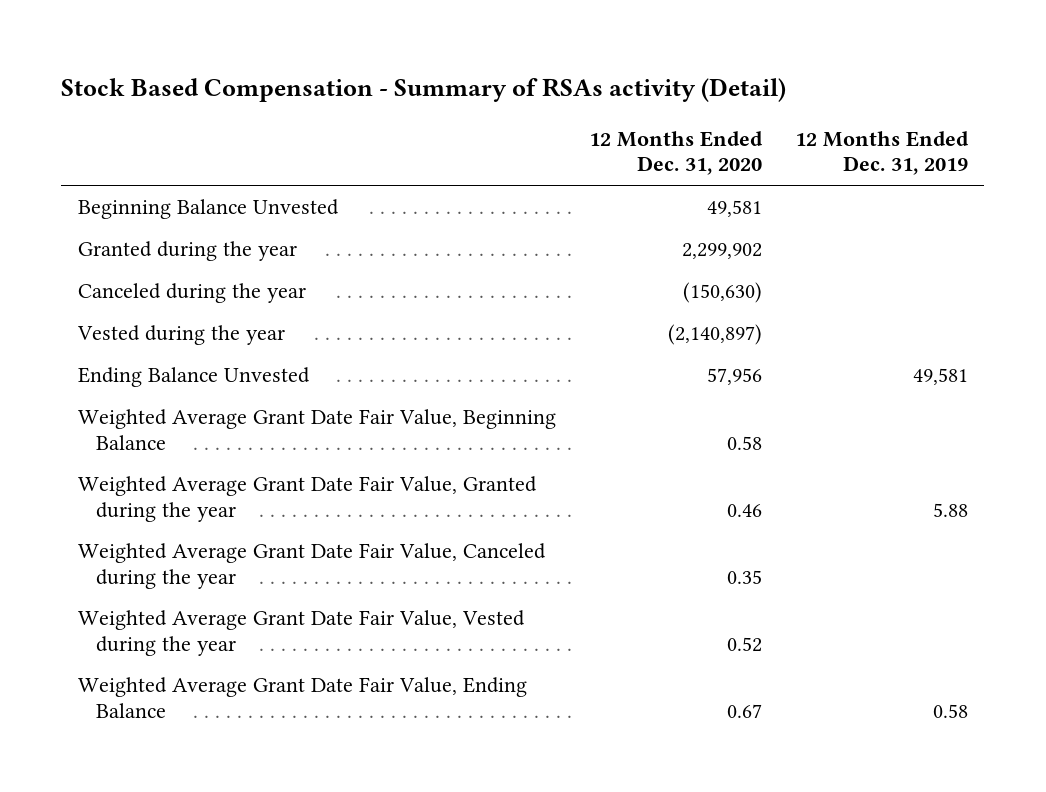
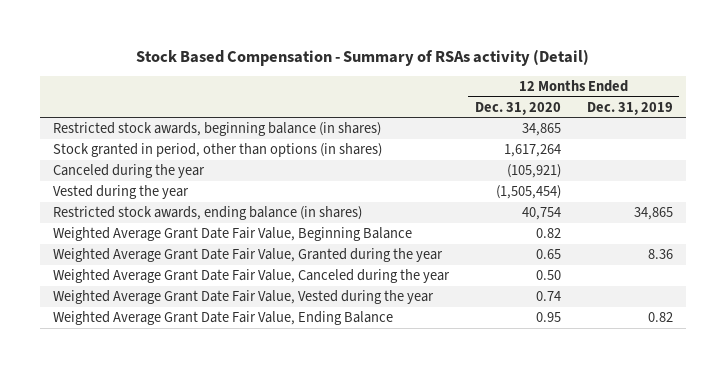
- Beginning Balance Unvested | 49,581 |
- Granted during the year | 2,299,902 |
- Canceled during the year | (150,630) |
- Vested during the year | (2,140,897) |
- Ending Balance Unvested | 57,956 | 49,581
- Weighted Average Grant Date Fair Value, Beginning Balance | 0.58 |
- Weighted Average Grant Date Fair Value, Granted during the year | 0.46 | 5.88
- Weighted Average Grant Date Fair Value, Canceled during the year | 0.35 |
- Weighted Average Grant Date Fair Value, Vested during the year | 0.52 |
- Weighted Average Grant Date Fair Value, Ending Balance | 0.67 | 0.58
+ Restricted stock awards, beginning balance (in shares) | 34,865 |
+ Stock granted in period, other than options (in shares) | 1,617,264 |
+ Canceled during the year | (105,921) |
+ Vested during the year | (1,505,454) |
+ Restricted stock awards, ending balance (in shares) | 40,754 | 34,865
+ Weighted Average Grant Date Fair Value, Beginning Balance | 0.82 |
+ Weighted Average Grant Date Fair Value, Granted during the year | 0.65 | 8.36
+ Weighted Average Grant Date Fair Value, Canceled during the year | 0.50 |
+ Weighted Average Grant Date Fair Value, Vested during the year | 0.74 |
+ Weighted Average Grant Date Fair Value, Ending Balance | 0.95 | 0.82

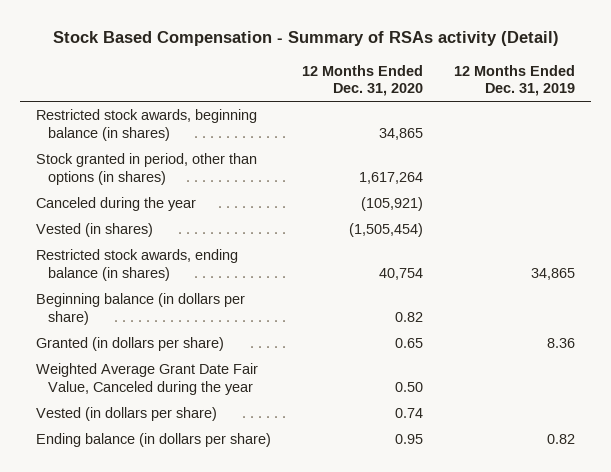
- Vested during the year | (1,505,454) |
+ Vested (in shares) | (1,505,454) |
- Weighted Average Grant Date Fair Value, Beginning Balance | 0.82 |
- Weighted Average Grant Date Fair Value, Granted during the year | 0.65 | 8.36
+ Beginning balance (in dollars per share) | 0.82 |
+ Granted (in dollars per share) | 0.65 | 8.36
- Weighted Average Grant Date Fair Value, Vested during the year | 0.74 |
- Weighted Average Grant Date Fair Value, Ending Balance | 0.95 | 0.82
+ Vested (in dollars per share) | 0.74 |
+ Ending balance (in dollars per share) | 0.95 | 0.82

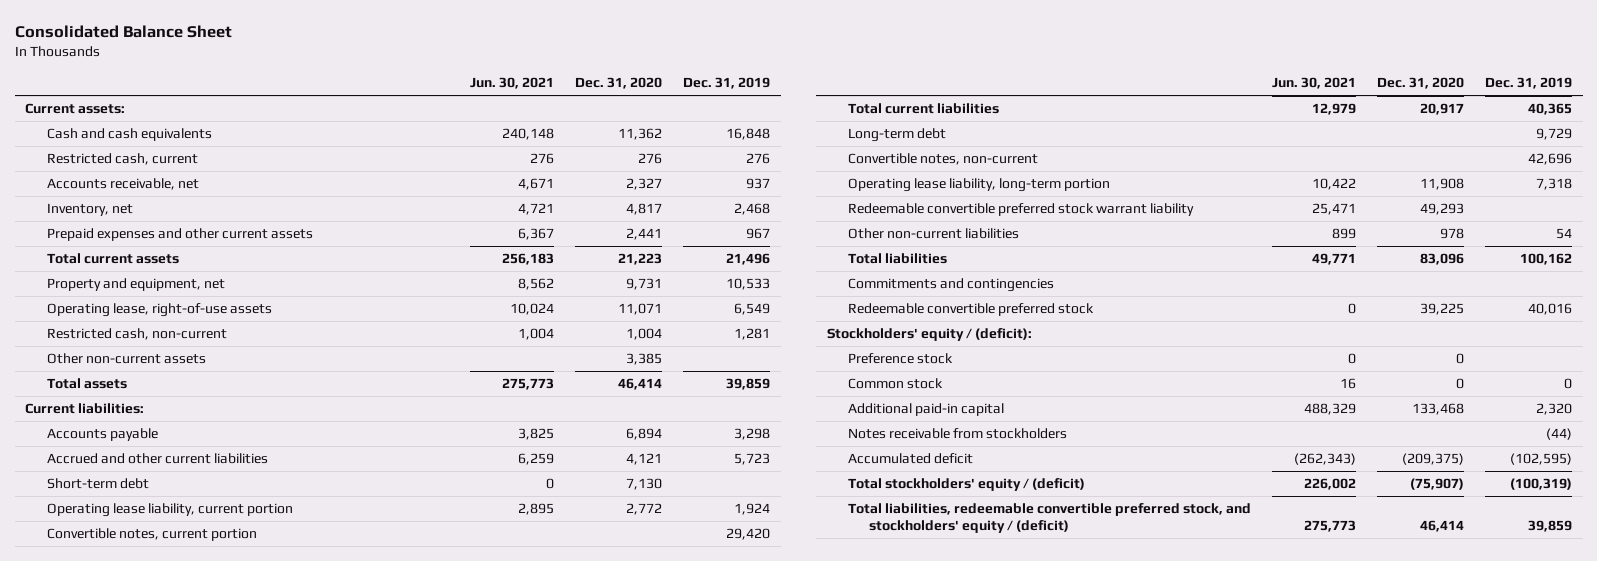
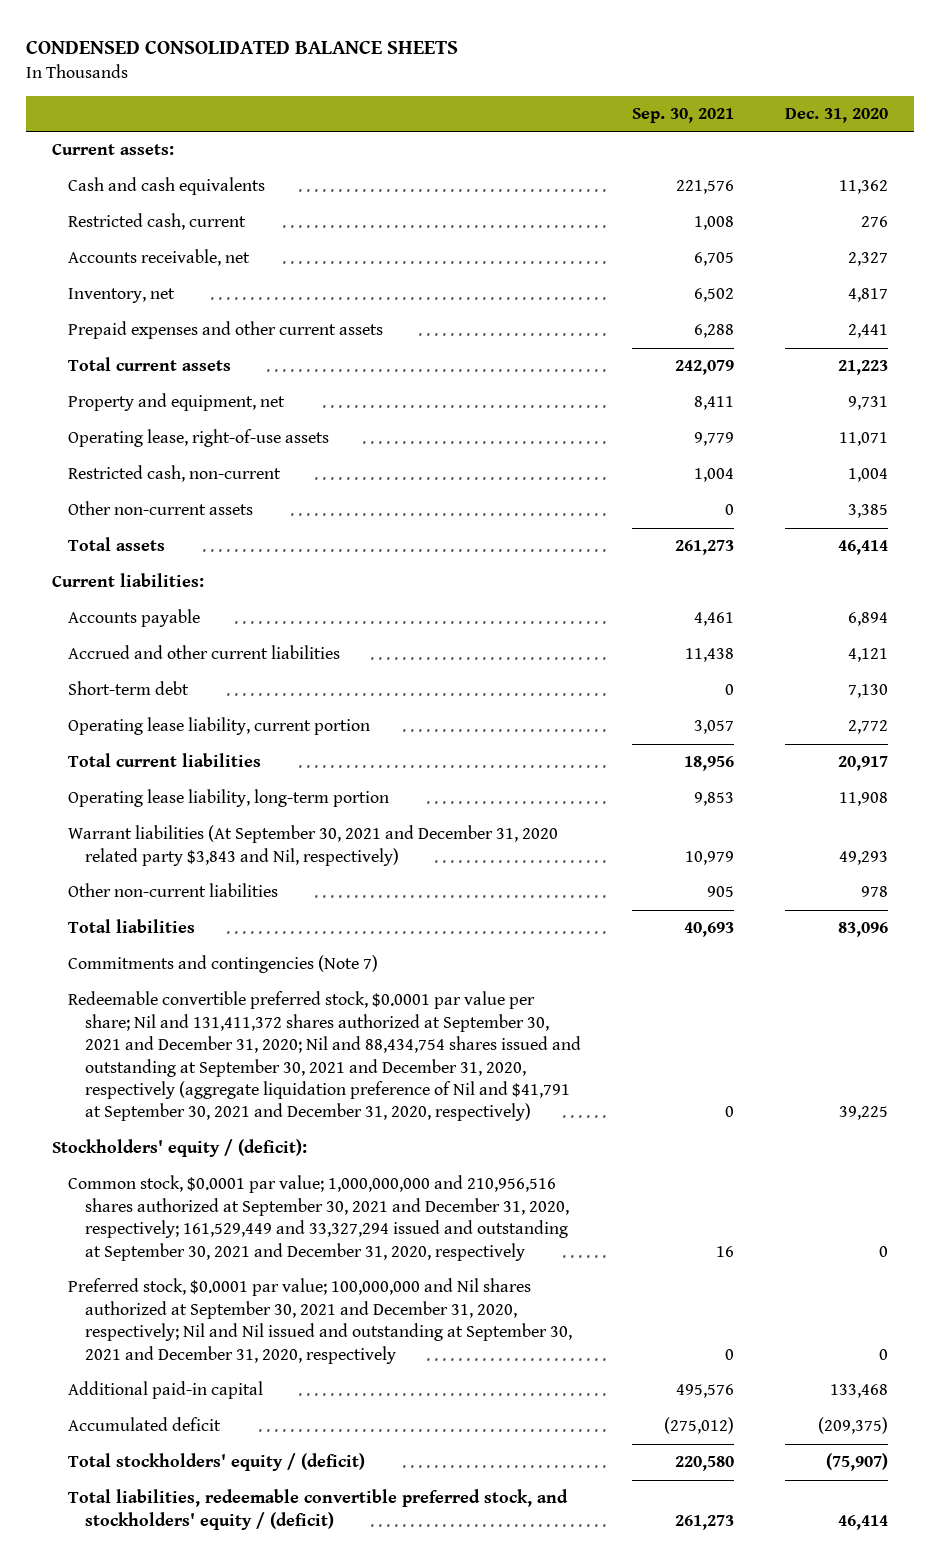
- Consolidated Balance Sheet
+ CONDENSED CONSOLIDATED BALANCE SHEETS
- | Jun. 30, 2021 | Dec. 31, 2020 | Dec. 31, 2019
+ | Sep. 30, 2021 | Dec. 31, 2020
- Convertible notes, current portion | | | 29,420
- Long-term debt | | | 9,729
- Convertible notes, non-current | | | 42,696
- Redeemable convertible preferred stock warrant liability | 25,471 | 49,293 |
+ Warrant liabilities (At September 30, 2021 and December 31, 2020 related party $3,843 and Nil, respectively) | 10,979 | 49,293
- Commitments and contingencies
- Redeemable convertible preferred stock | 0 | 39,225 | 40,016
+ Commitments and contingencies (Note 7)
+ Redeemable convertible preferred stock, $0.0001 par value per share; Nil and 131,411,372 shares authorized at September 30, 2021 and December 31, 2020; Nil and 88,434,754 shares issued and outstanding at September 30, 2021 and December 31, 2020, respectively (aggregate liquidation preference of Nil and $41,791 at September 30, 2021 and December 31, 2020, respectively) | 0 | 39,225
- Preference stock | 0 | 0 |
- Common stock | 16 | 0 | 0
+ Common stock, $0.0001 par value; 1,000,000,000 and 210,956,516 shares authorized at September 30, 2021 and December 31, 2020, respectively; 161,529,449 and 33,327,294 issued and outstanding at September 30, 2021 and December 31, 2020, respectively | 16 | 0
+ Preferred stock, $0.0001 par value; 100,000,000 and Nil shares authorized at September 30, 2021 and December 31, 2020, respectively; Nil and Nil issued and outstanding at September 30, 2021 and December 31, 2020, respectively | 0 | 0
- Notes receivable from stockholders | | | (44)

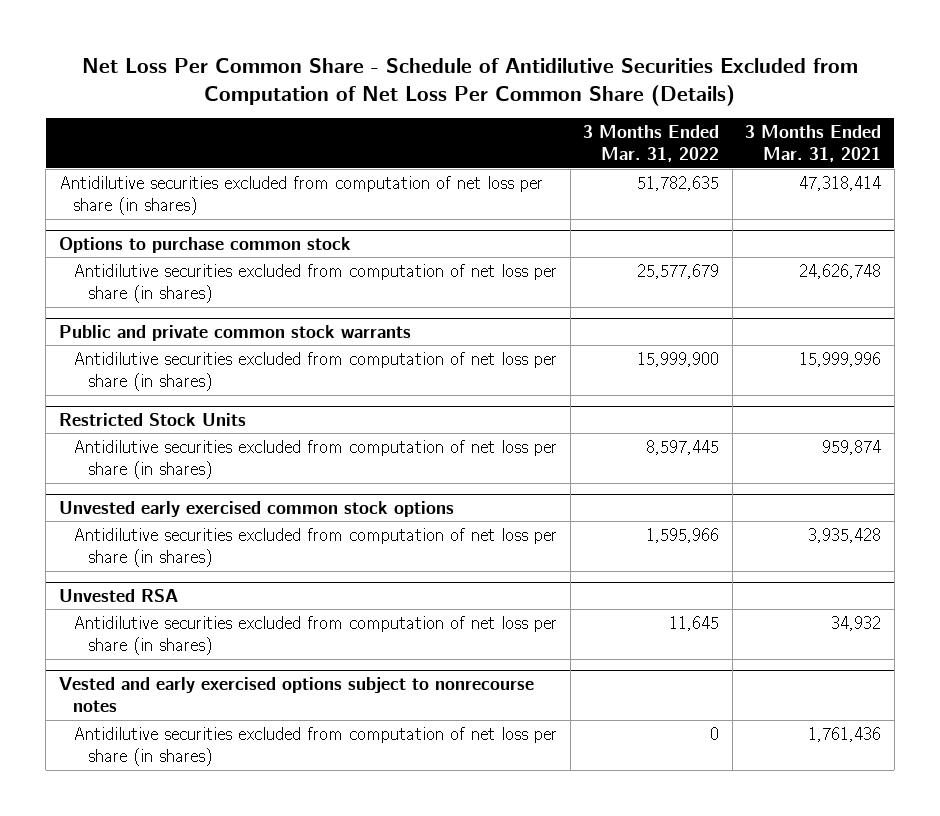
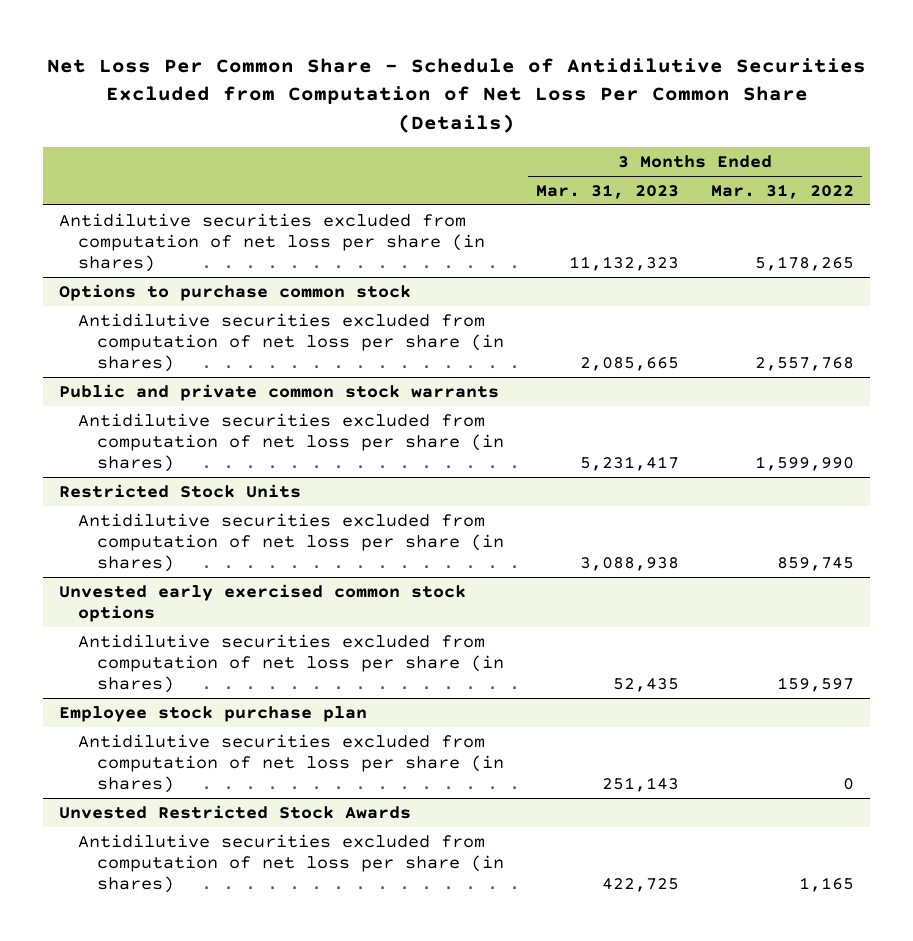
- | 3 Months Ended Mar. 31, 2022 | 3 Months Ended Mar. 31, 2021
+ | 3 Months Ended Mar. 31, 2023 | 3 Months Ended Mar. 31, 2022
- Antidilutive securities excluded from computation of net loss per share (in shares) | 51,782,635 | 47,318,414
+ Antidilutive securities excluded from computation of net loss per share (in shares) | 11,132,323 | 5,178,265
@ Options to purchase common stock
- Antidilutive securities excluded from computation of net loss per share (in shares) | 25,577,679 | 24,626,748
+ Antidilutive securities excluded from computation of net loss per share (in shares) | 2,085,665 | 2,557,768
@ Public and private common stock warrants
- Antidilutive securities excluded from computation of net loss per share (in shares) | 15,999,900 | 15,999,996
+ Antidilutive securities excluded from computation of net loss per share (in shares) | 5,231,417 | 1,599,990
@ Restricted Stock Units
- Antidilutive securities excluded from computation of net loss per share (in shares) | 8,597,445 | 959,874
+ Antidilutive securities excluded from computation of net loss per share (in shares) | 3,088,938 | 859,745
@ Unvested early exercised common stock options
- Antidilutive securities excluded from computation of net loss per share (in shares) | 1,595,966 | 3,935,428
- Unvested RSA
- Antidilutive securities excluded from computation of net loss per share (in shares) | 11,645 | 34,932
- Vested and early exercised options subject to nonrecourse notes
@ Unvested early exercised common stock options
+ Antidilutive securities excluded from computation of net loss per share (in shares) | 52,435 | 159,597
+ Employee stock purchase plan
+ Unvested Restricted Stock Awards
+ Antidilutive securities excluded from computation of net loss per share (in shares) | 422,725 | 1,165

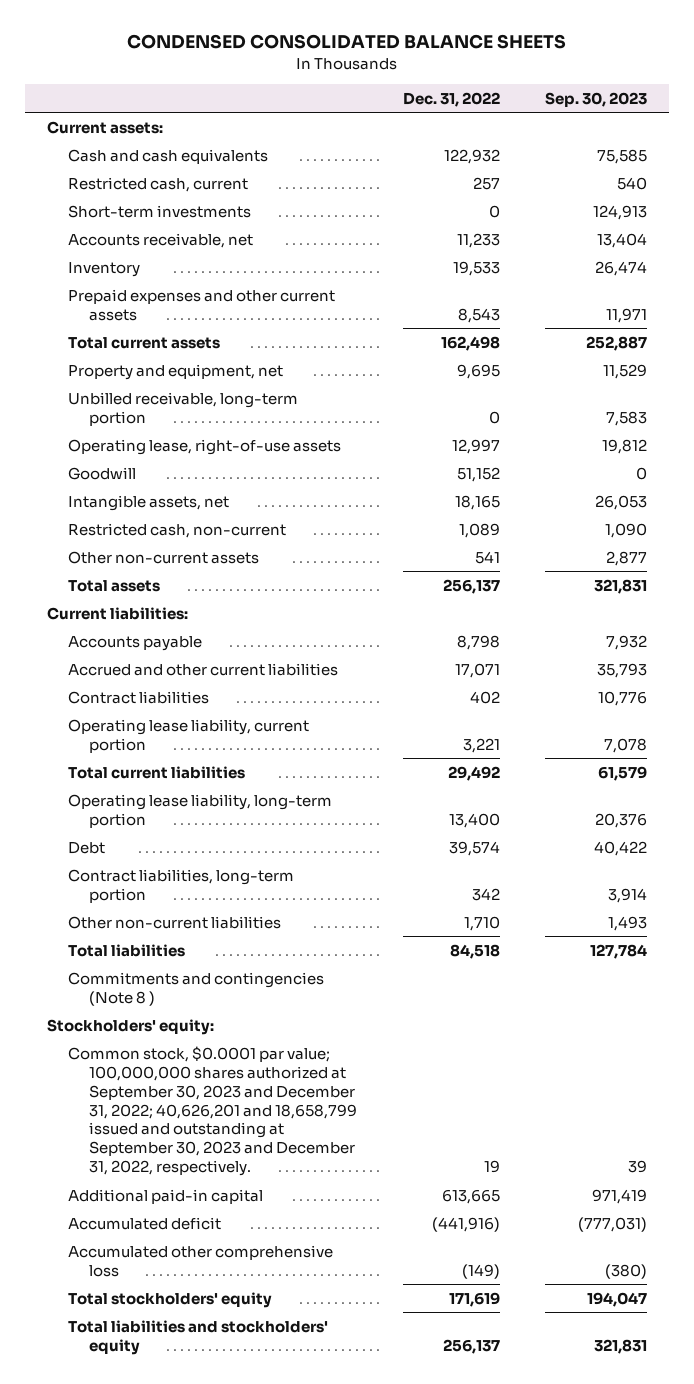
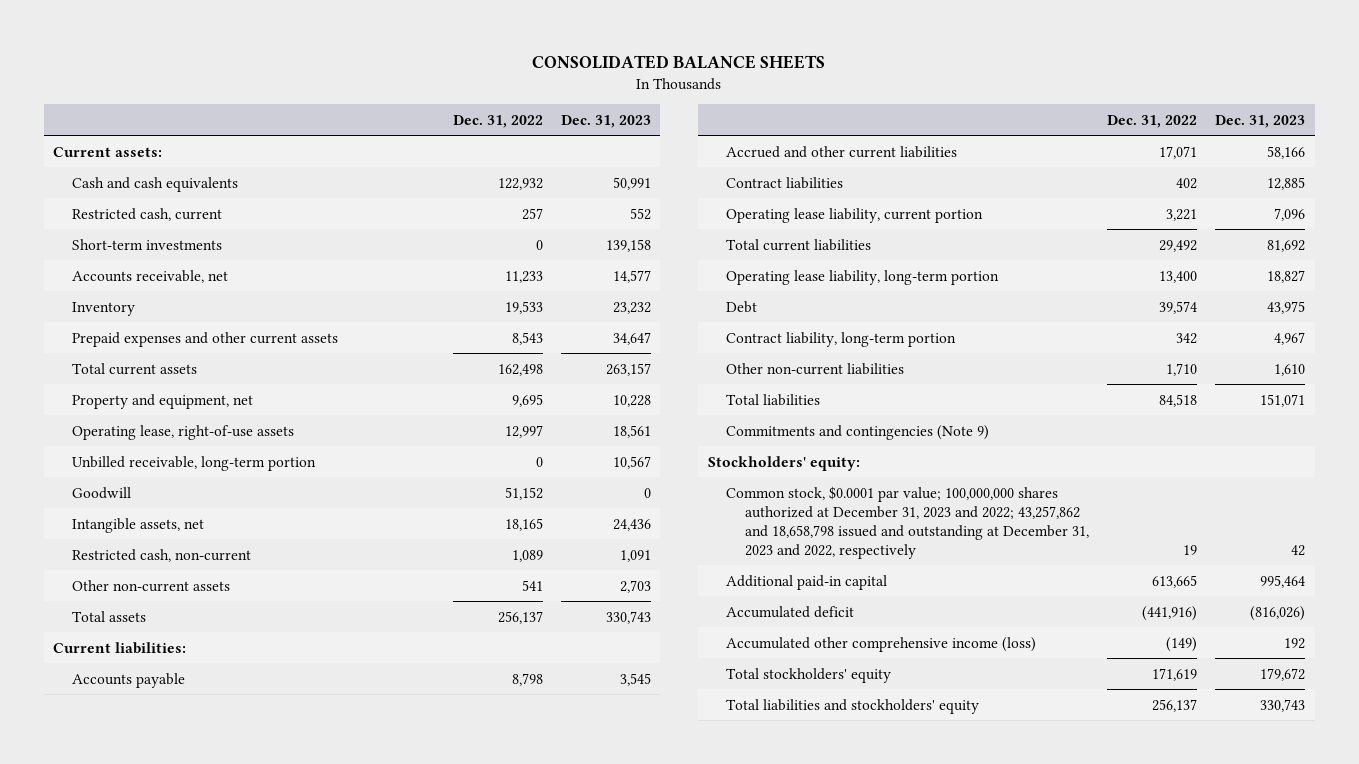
- CONDENSED CONSOLIDATED BALANCE SHEETS
+ CONSOLIDATED BALANCE SHEETS
- | Dec. 31, 2022 | Sep. 30, 2023
+ | Dec. 31, 2022 | Dec. 31, 2023
moved down: Unbilled receivable, long-term portion | 0 | 10,567
- Contract liabilities, long-term portion | 342 | 3,914
+ Contract liability, long-term portion | 342 | 4,967
- Commitments and contingencies (Note 8 )
+ Commitments and contingencies (Note 9)
- Common stock, $0.0001 par value; 100,000,000 shares authorized at September 30, 2023 and December 31, 2022; 40,626,201 and 18,658,799 issued and outstanding at September 30, 2023 and December 31, 2022, respectively. | 19 | 39
+ Common stock, $0.0001 par value; 100,000,000 shares authorized at December 31, 2023 and 2022; 43,257,862 and 18,658,798 issued and outstanding at December 31, 2023 and 2022, respectively | 19 | 42
- Accumulated other comprehensive loss | (149) | (380)
+ Accumulated other comprehensive income (loss) | (149) | 192

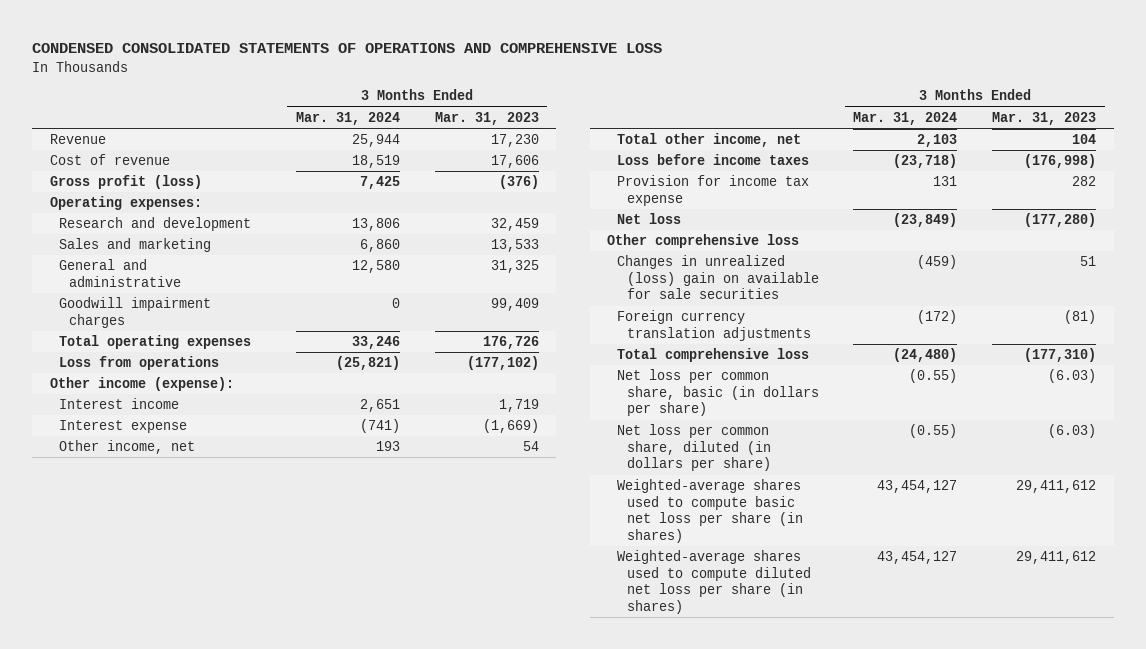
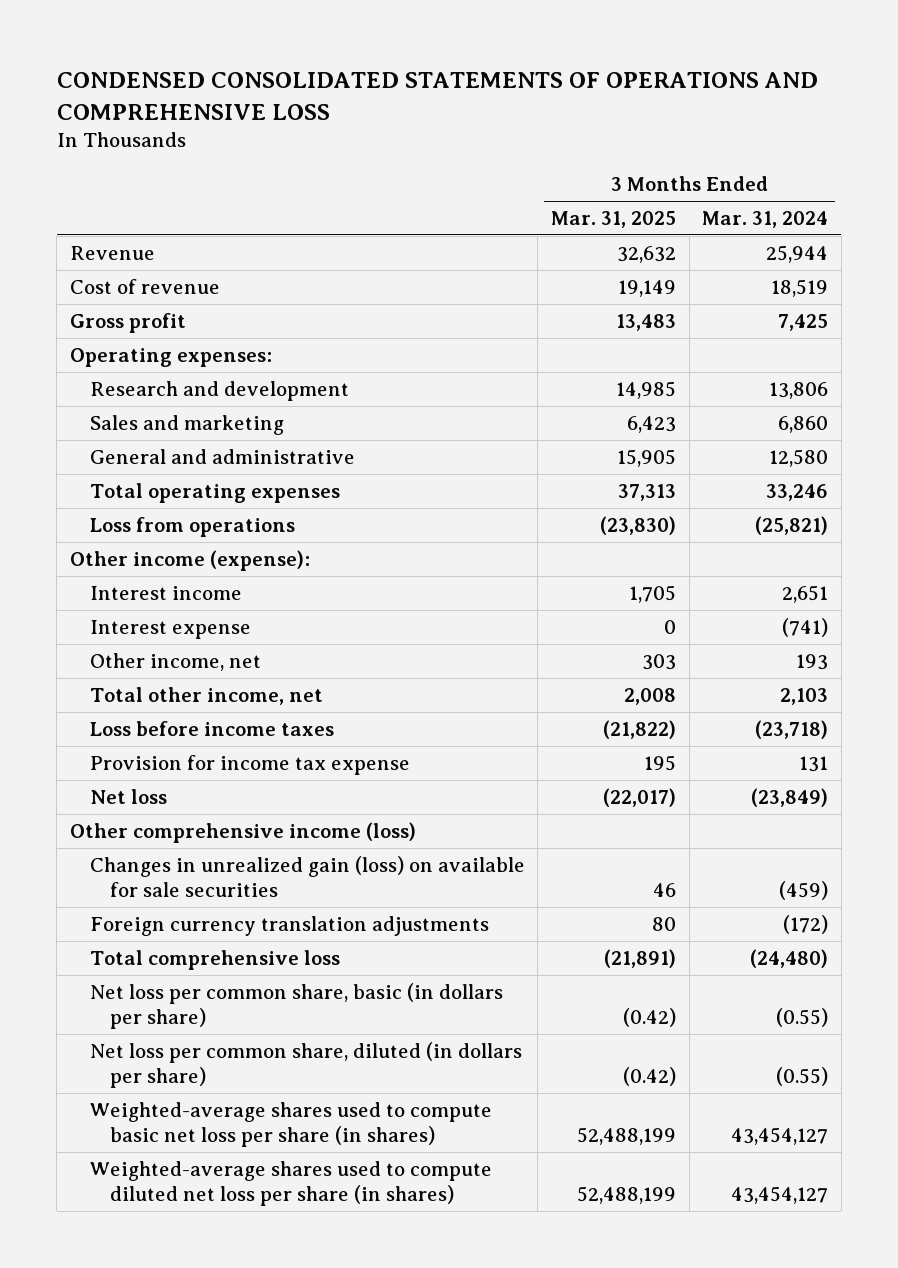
- | 3 Months Ended Mar. 31, 2024 | 3 Months Ended Mar. 31, 2023
+ | 3 Months Ended Mar. 31, 2025 | 3 Months Ended Mar. 31, 2024
- Gross profit (loss) | 7,425 | (376)
+ Gross profit | 13,483 | 7,425
- Goodwill impairment charges | 0 | 99,409
- Other comprehensive loss
- Changes in unrealized (loss) gain on available for sale securities | (459) | 51
+ Other comprehensive income (loss)
+ Changes in unrealized gain (loss) on available for sale securities | 46 | (459)

